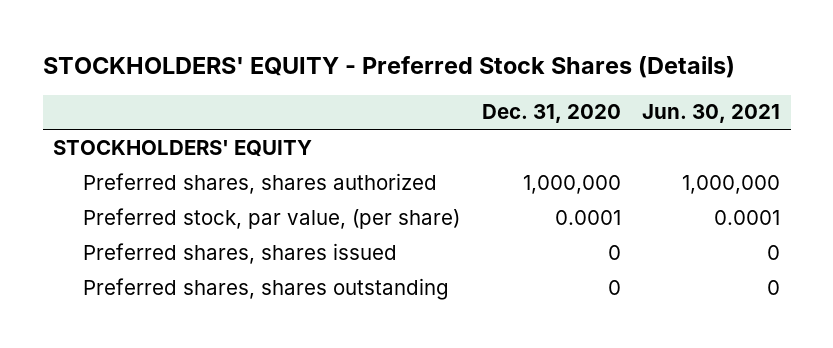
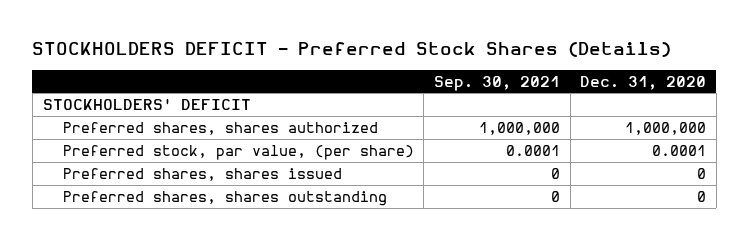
- STOCKHOLDERS' EQUITY - Preferred Stock Shares (Details)
+ STOCKHOLDERS DEFICIT - Preferred Stock Shares (Details)
- | Dec. 31, 2020 | Jun. 30, 2021
+ | Sep. 30, 2021 | Dec. 31, 2020
- STOCKHOLDERS' EQUITY
+ STOCKHOLDERS' DEFICIT

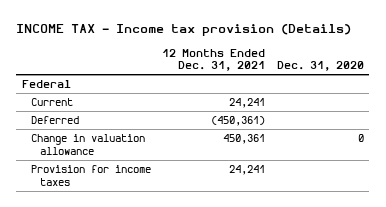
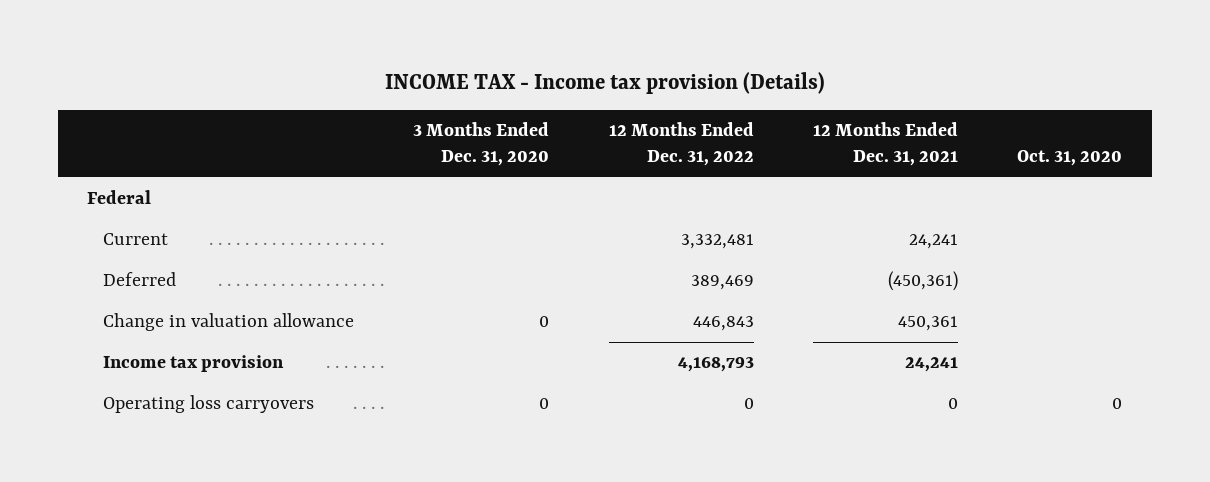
- | 12 Months Ended Dec. 31, 2021 | Dec. 31, 2020
+ | 3 Months Ended Dec. 31, 2020 | 12 Months Ended Dec. 31, 2022 | 12 Months Ended Dec. 31, 2021 | Oct. 31, 2020
- Provision for income taxes | 24,241 |
+ Income tax provision | | 4,168,793 | 24,241 |
+ Operating loss carryovers | 0 | 0 | 0 | 0

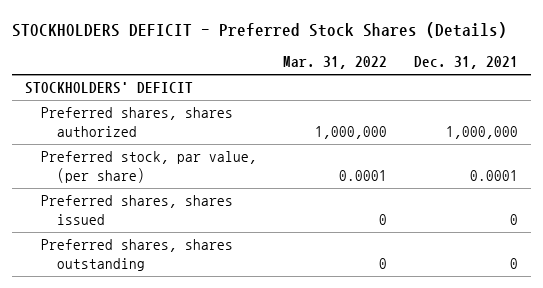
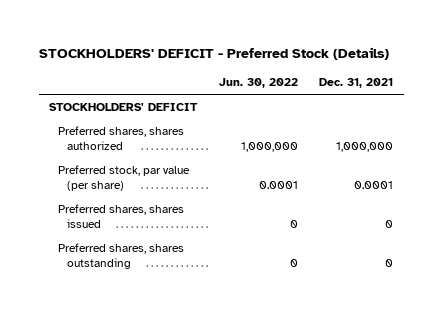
- STOCKHOLDERS DEFICIT - Preferred Stock Shares (Details)
+ STOCKHOLDERS' DEFICIT - Preferred Stock (Details)
- | Mar. 31, 2022 | Dec. 31, 2021
+ | Jun. 30, 2022 | Dec. 31, 2021
- Preferred stock, par value, (per share) | 0.0001 | 0.0001
+ Preferred stock, par value (per share) | 0.0001 | 0.0001

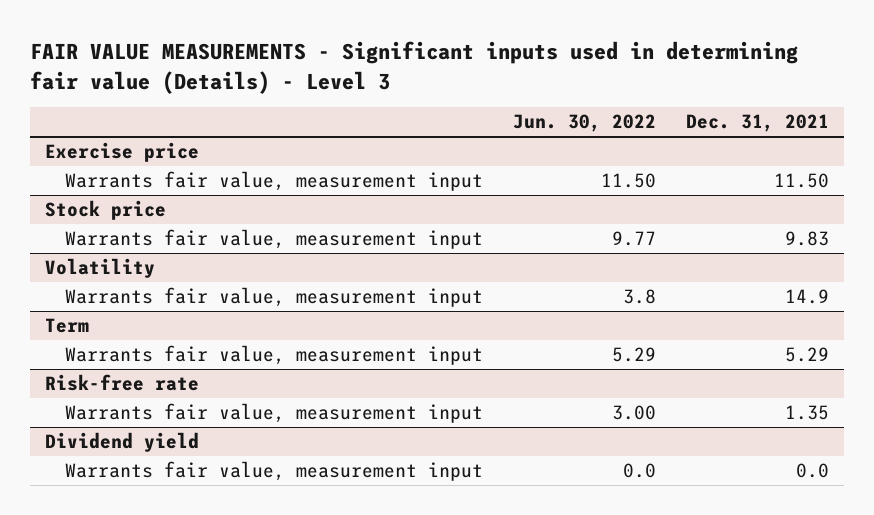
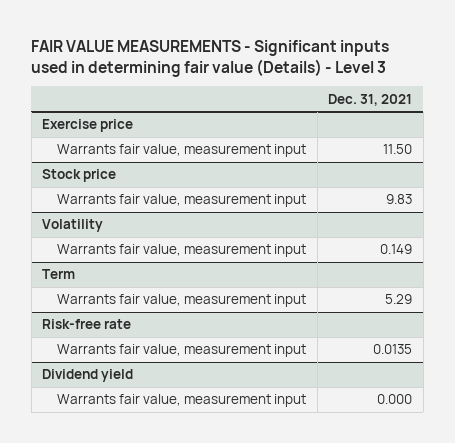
- | Jun. 30, 2022 | Dec. 31, 2021
+ | Dec. 31, 2021
@ Volatility
- Warrants fair value, measurement input | 3.8 | 14.9
+ Warrants fair value, measurement input | 0.149
@ Risk-free rate
- Warrants fair value, measurement input | 3.00 | 1.35
+ Warrants fair value, measurement input | 0.0135
@ Dividend yield
- Warrants fair value, measurement input | 0.0 | 0.0
+ Warrants fair value, measurement input | 0.000

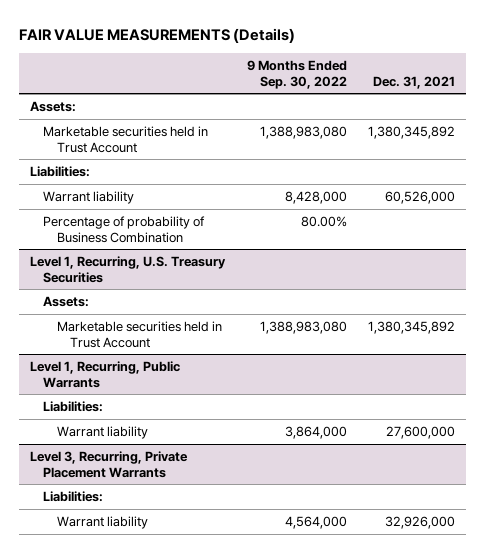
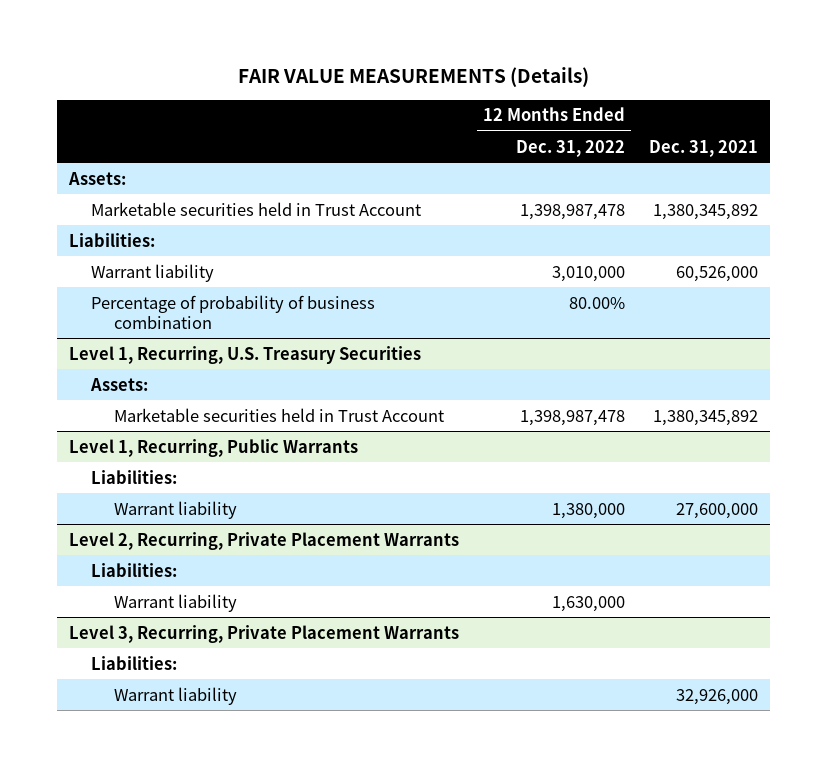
- | 9 Months Ended Sep. 30, 2022 | Dec. 31, 2021
+ | 12 Months Ended Dec. 31, 2022 | Dec. 31, 2021
- Percentage of probability of Business Combination | 80.00% |
+ Percentage of probability of business combination | 80.00% |
+ Level 2, Recurring, Private Placement Warrants
+ Liabilities:
+ Warrant liability | 1,630,000 |

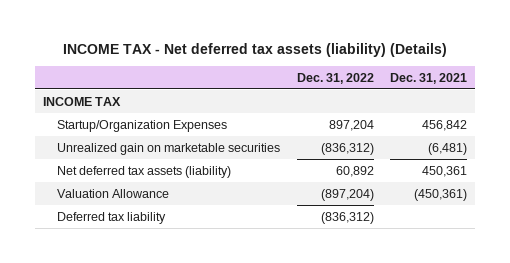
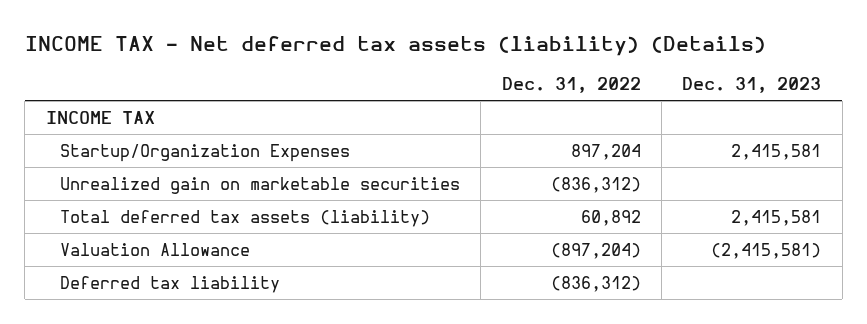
- | Dec. 31, 2022 | Dec. 31, 2021
+ | Dec. 31, 2022 | Dec. 31, 2023
- Net deferred tax assets (liability) | 60,892 | 450,361
+ Total deferred tax assets (liability) | 60,892 | 2,415,581

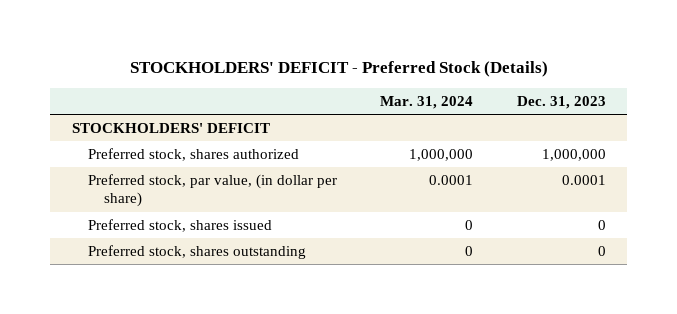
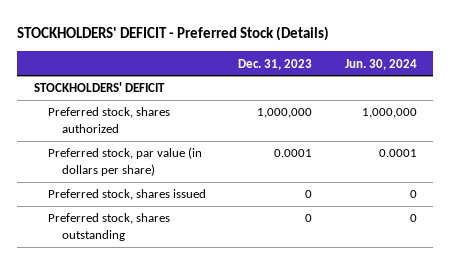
- | Mar. 31, 2024 | Dec. 31, 2023
+ | Dec. 31, 2023 | Jun. 30, 2024
- Preferred stock, par value, (in dollar per share) | 0.0001 | 0.0001
+ Preferred stock, par value (in dollars per share) | 0.0001 | 0.0001

